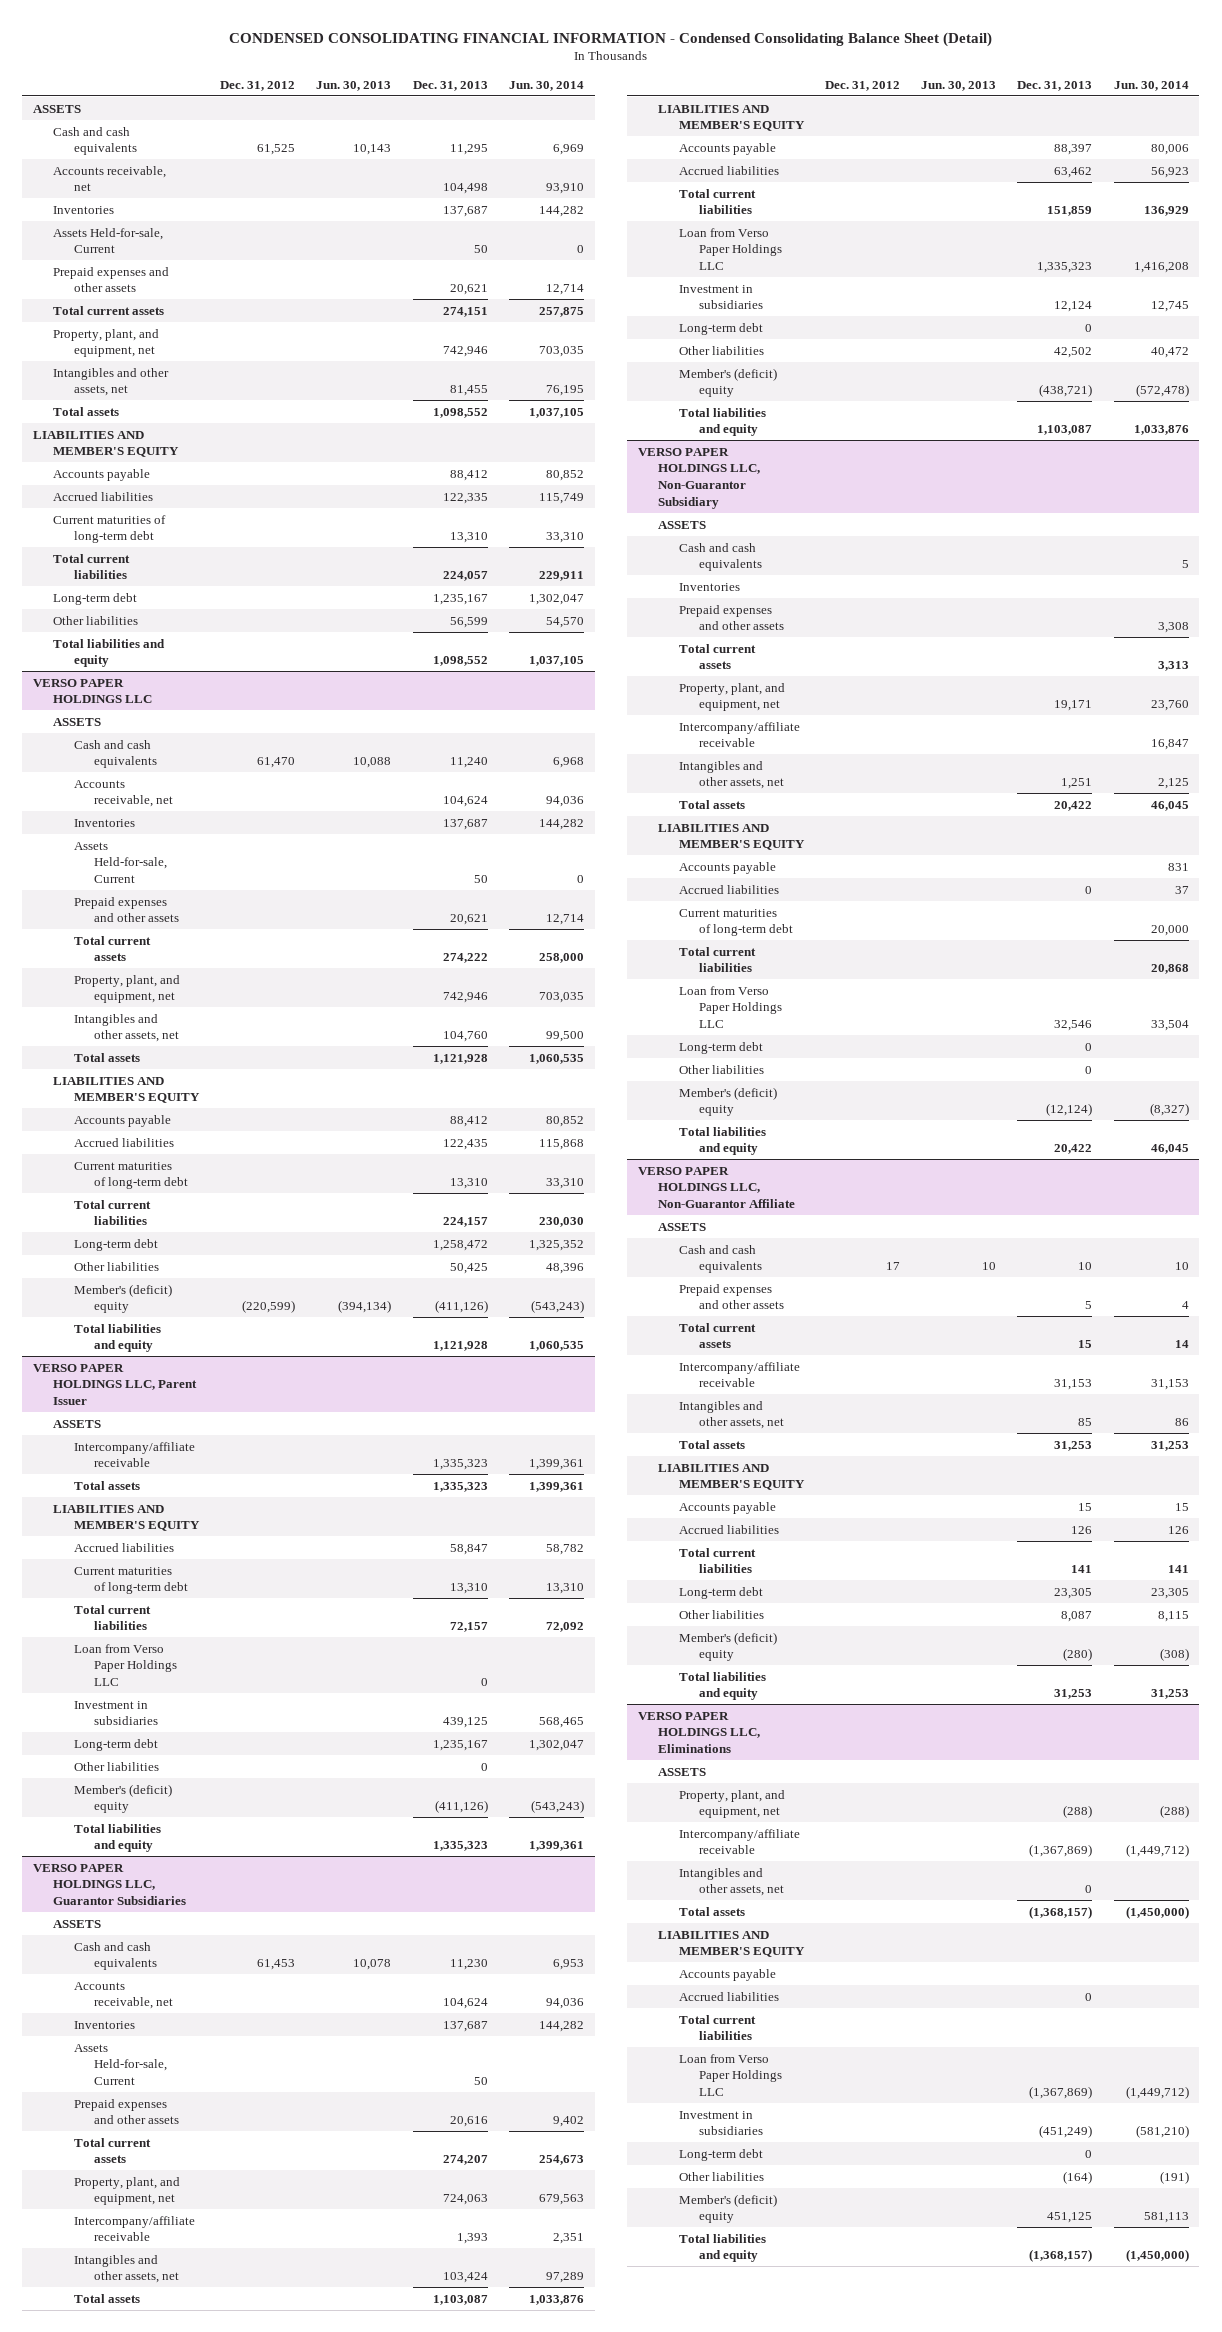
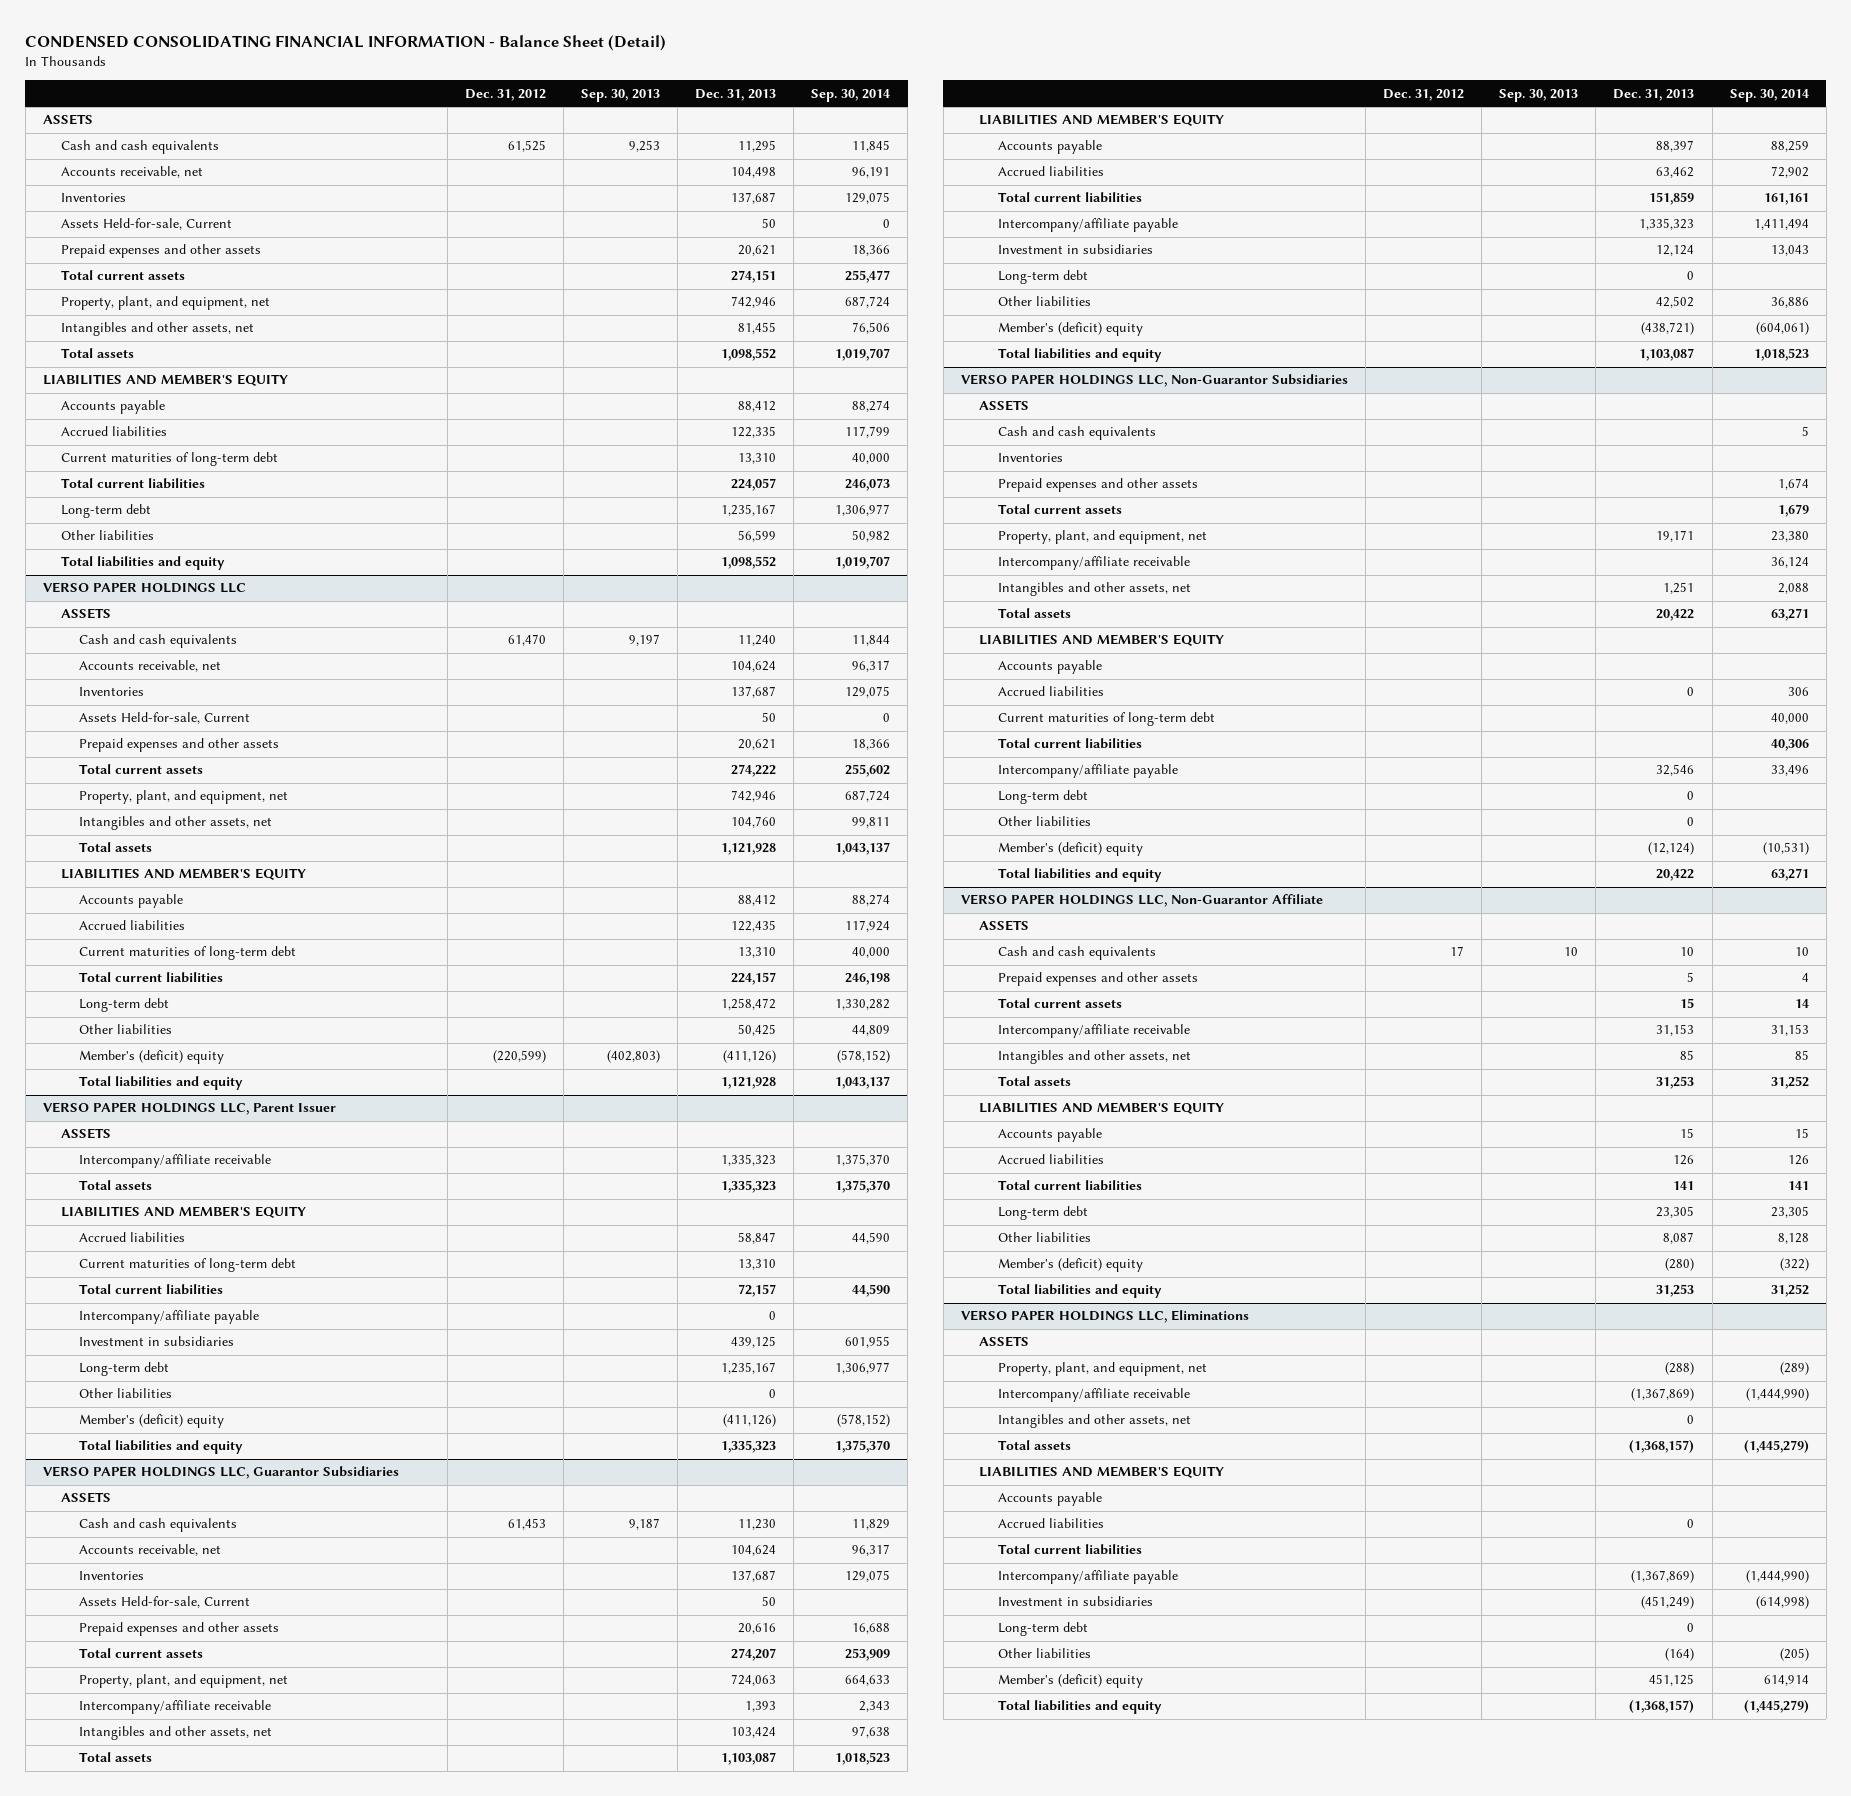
- CONDENSED CONSOLIDATING FINANCIAL INFORMATION - Condensed Consolidating Balance Sheet (Detail)
+ CONDENSED CONSOLIDATING FINANCIAL INFORMATION - Balance Sheet (Detail)
- | Dec. 31, 2012 | Jun. 30, 2013 | Dec. 31, 2013 | Jun. 30, 2014
+ | Dec. 31, 2012 | Sep. 30, 2013 | Dec. 31, 2013 | Sep. 30, 2014
@ VERSO PAPER HOLDINGS LLC, Parent Issuer
- Loan from Verso Paper Holdings LLC | | | 0 |
+ Intercompany/affiliate payable | | | 0 |
@ VERSO PAPER HOLDINGS LLC, Guarantor Subsidiaries
- Loan from Verso Paper Holdings LLC | | | 1,335,323 | 1,416,208
+ Intercompany/affiliate payable | | | 1,335,323 | 1,411,494
- VERSO PAPER HOLDINGS LLC, Non-Guarantor Subsidiary
+ VERSO PAPER HOLDINGS LLC, Non-Guarantor Subsidiaries
- Loan from Verso Paper Holdings LLC | | | 32,546 | 33,504
+ Intercompany/affiliate payable | | | 32,546 | 33,496
@ VERSO PAPER HOLDINGS LLC, Eliminations
- Loan from Verso Paper Holdings LLC | | | (1,367,869) | (1,449,712)
+ Intercompany/affiliate payable | | | (1,367,869) | (1,444,990)

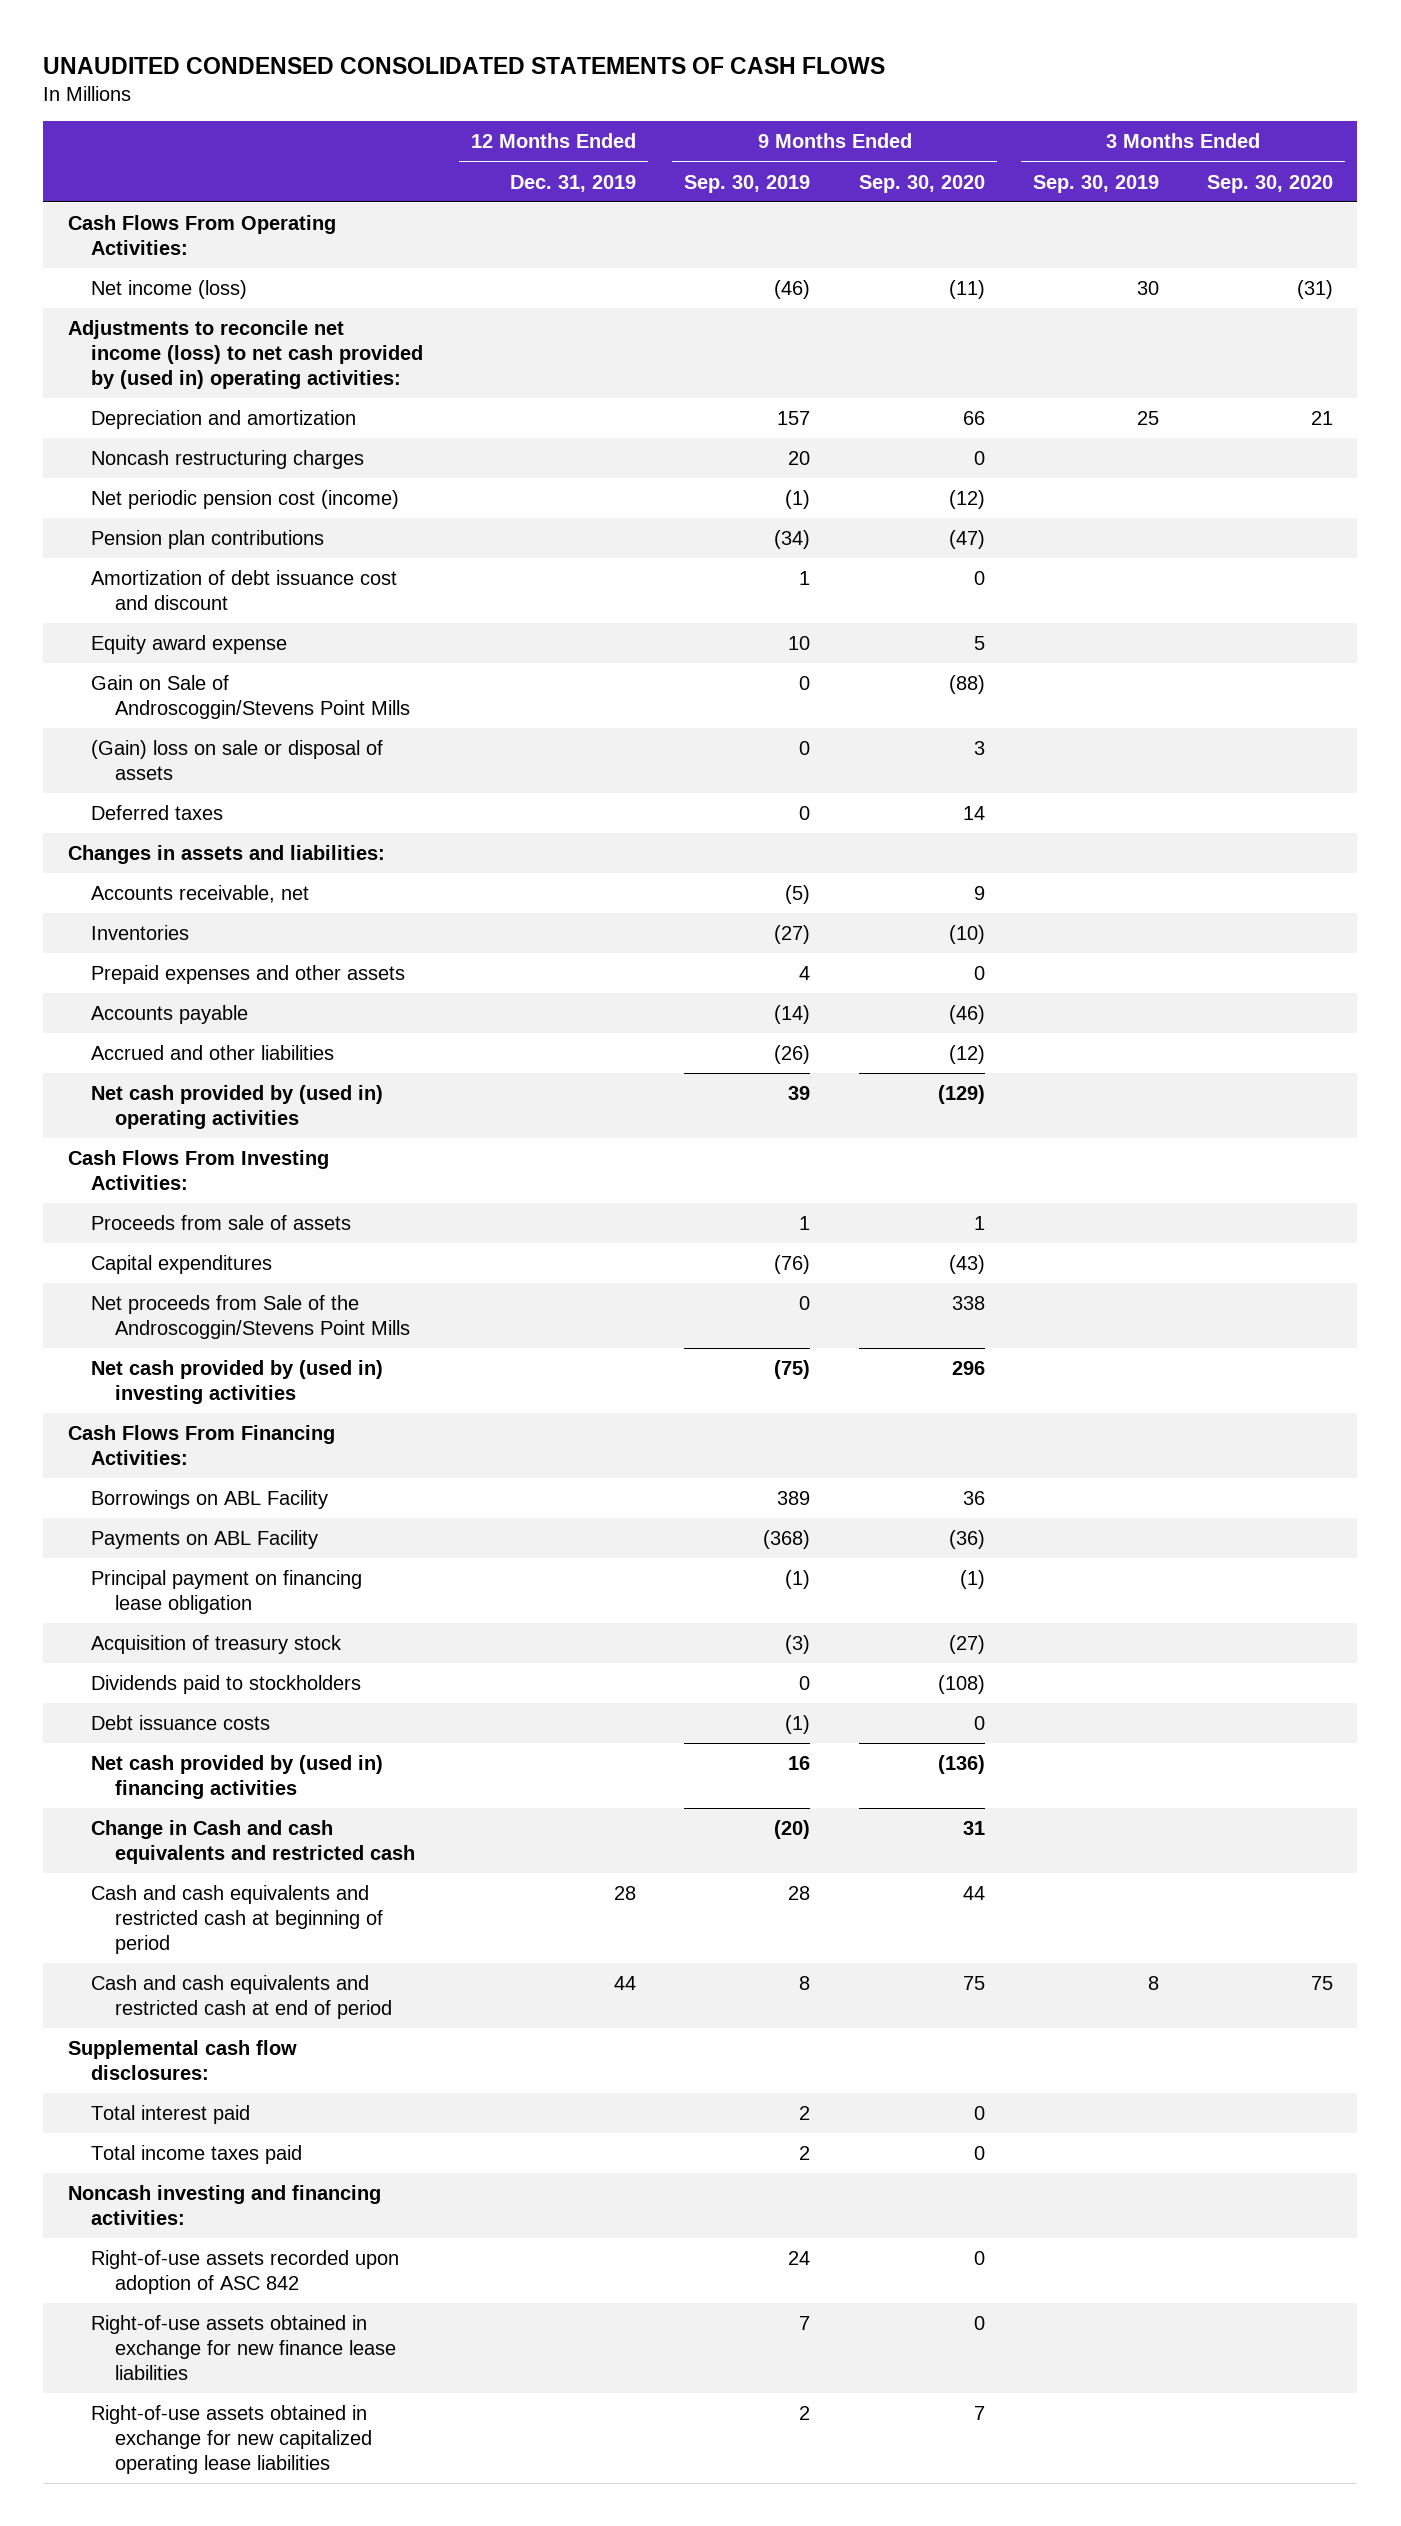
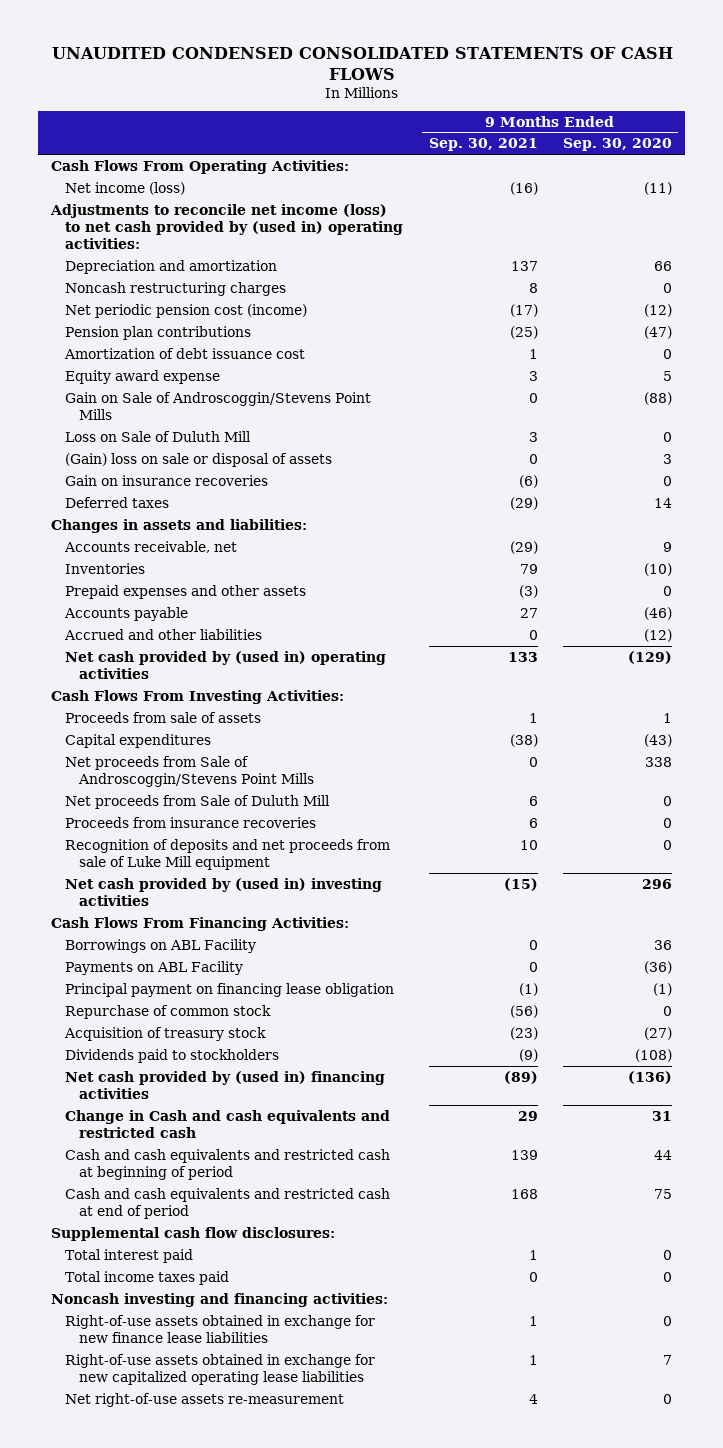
- | 12 Months Ended Dec. 31, 2019 | 9 Months Ended Sep. 30, 2019 | 9 Months Ended Sep. 30, 2020 | 3 Months Ended Sep. 30, 2019 | 3 Months Ended Sep. 30, 2020
+ | 9 Months Ended Sep. 30, 2021 | 9 Months Ended Sep. 30, 2020
- Amortization of debt issuance cost and discount | | 1 | 0 | |
+ Amortization of debt issuance cost | 1 | 0
+ Loss on Sale of Duluth Mill | 3 | 0
+ Gain on insurance recoveries | (6) | 0
- Net proceeds from Sale of the Androscoggin/Stevens Point Mills | | 0 | 338 | |
+ Net proceeds from Sale of Androscoggin/Stevens Point Mills | 0 | 338
+ Net proceeds from Sale of Duluth Mill | 6 | 0
+ Proceeds from insurance recoveries | 6 | 0
+ Recognition of deposits and net proceeds from sale of Luke Mill equipment | 10 | 0
+ Repurchase of common stock | (56) | 0
- Debt issuance costs | | (1) | 0 | |
- Right-of-use assets recorded upon adoption of ASC 842 | | 24 | 0 | |
+ Net right-of-use assets re-measurement | 4 | 0

